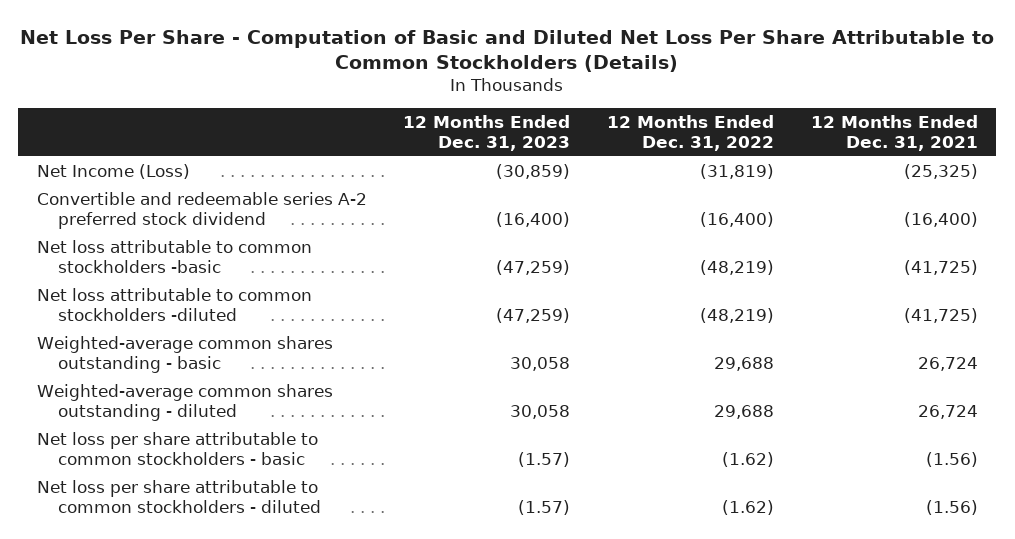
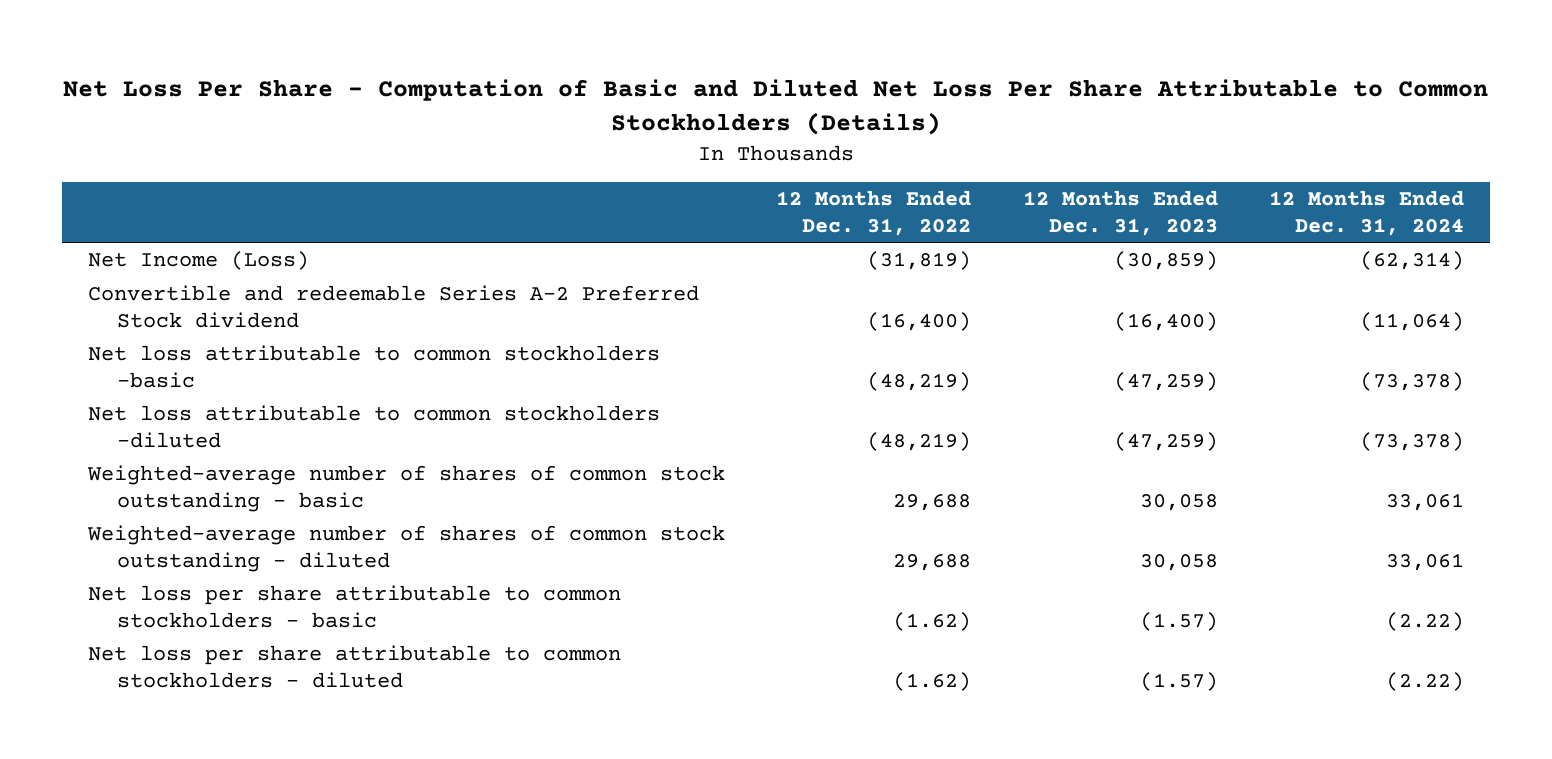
- | 12 Months Ended Dec. 31, 2023 | 12 Months Ended Dec. 31, 2022 | 12 Months Ended Dec. 31, 2021
+ | 12 Months Ended Dec. 31, 2022 | 12 Months Ended Dec. 31, 2023 | 12 Months Ended Dec. 31, 2024
- Convertible and redeemable series A-2 preferred stock dividend | (16,400) | (16,400) | (16,400)
+ Convertible and redeemable Series A-2 Preferred Stock dividend | (16,400) | (16,400) | (11,064)
- Weighted-average common shares outstanding - basic | 30,058 | 29,688 | 26,724
- Weighted-average common shares outstanding - diluted | 30,058 | 29,688 | 26,724
+ Weighted-average number of shares of common stock outstanding - basic | 29,688 | 30,058 | 33,061
+ Weighted-average number of shares of common stock outstanding - diluted | 29,688 | 30,058 | 33,061

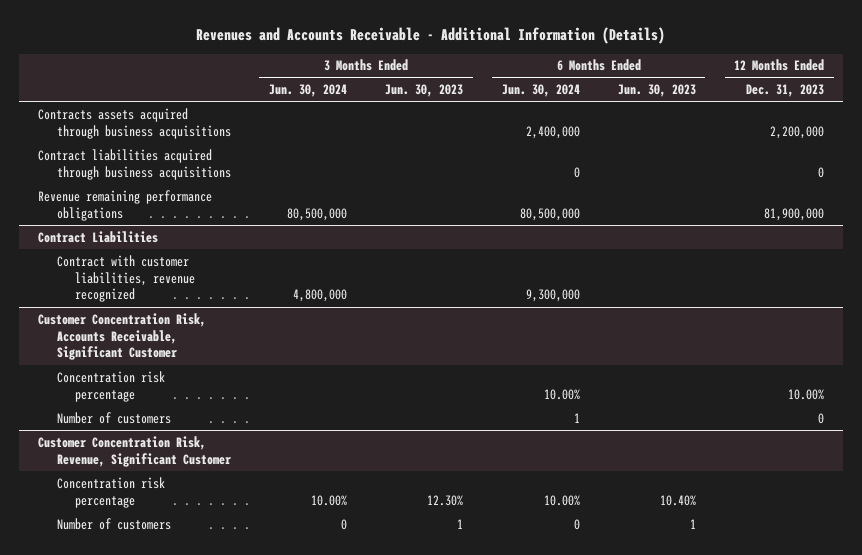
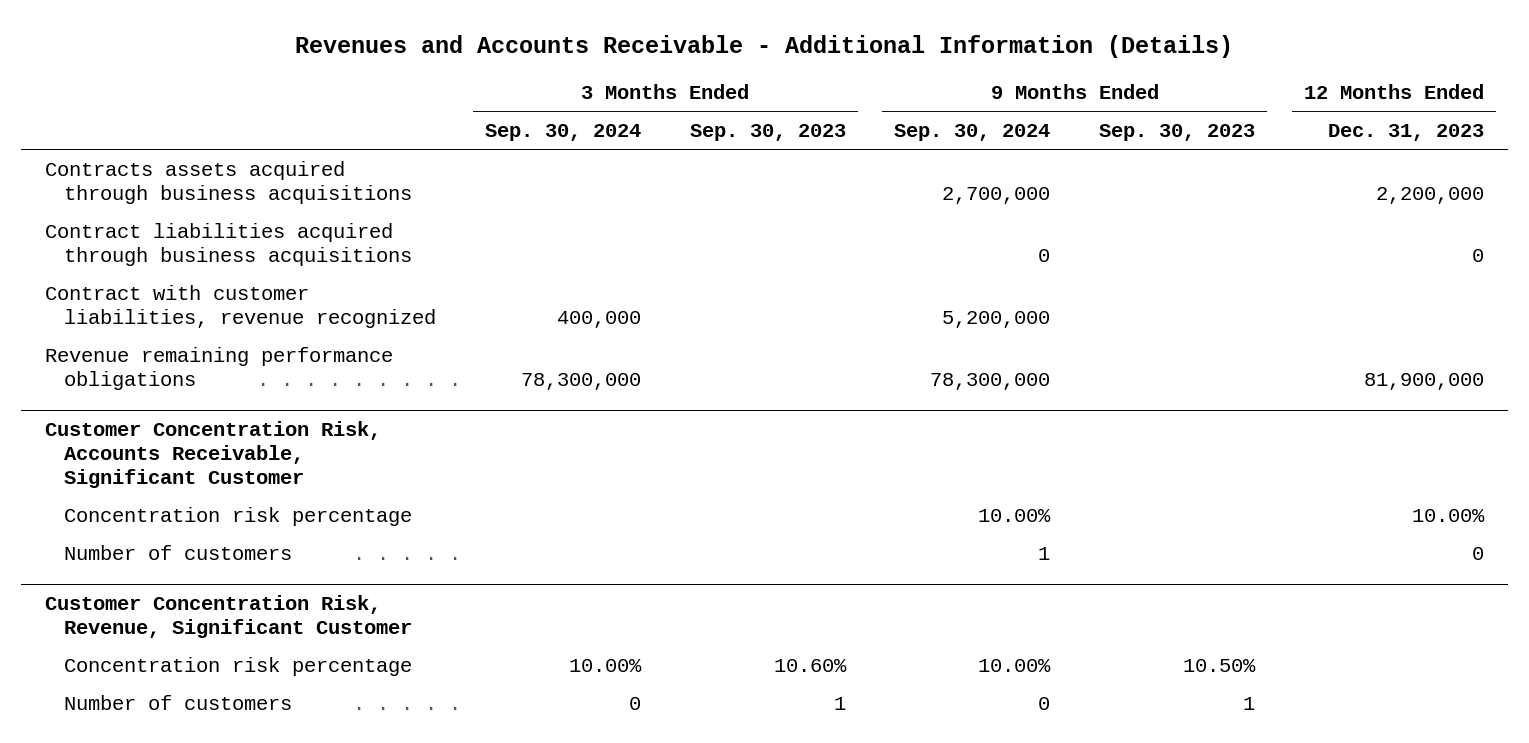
- | 3 Months Ended Jun. 30, 2024 | 3 Months Ended Jun. 30, 2023 | 6 Months Ended Jun. 30, 2024 | 6 Months Ended Jun. 30, 2023 | 12 Months Ended Dec. 31, 2023
+ | 3 Months Ended Sep. 30, 2024 | 3 Months Ended Sep. 30, 2023 | 9 Months Ended Sep. 30, 2024 | 9 Months Ended Sep. 30, 2023 | 12 Months Ended Dec. 31, 2023
- Contract Liabilities
moved down: Revenue remaining performance obligations | 78,300,000 | | 78,300,000 | | 81,900,000

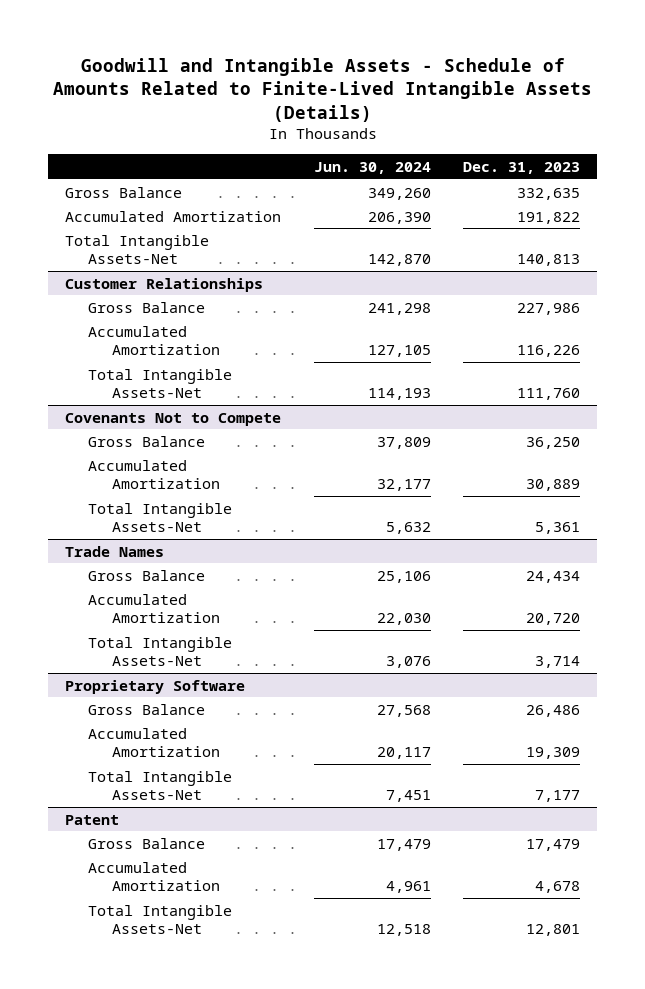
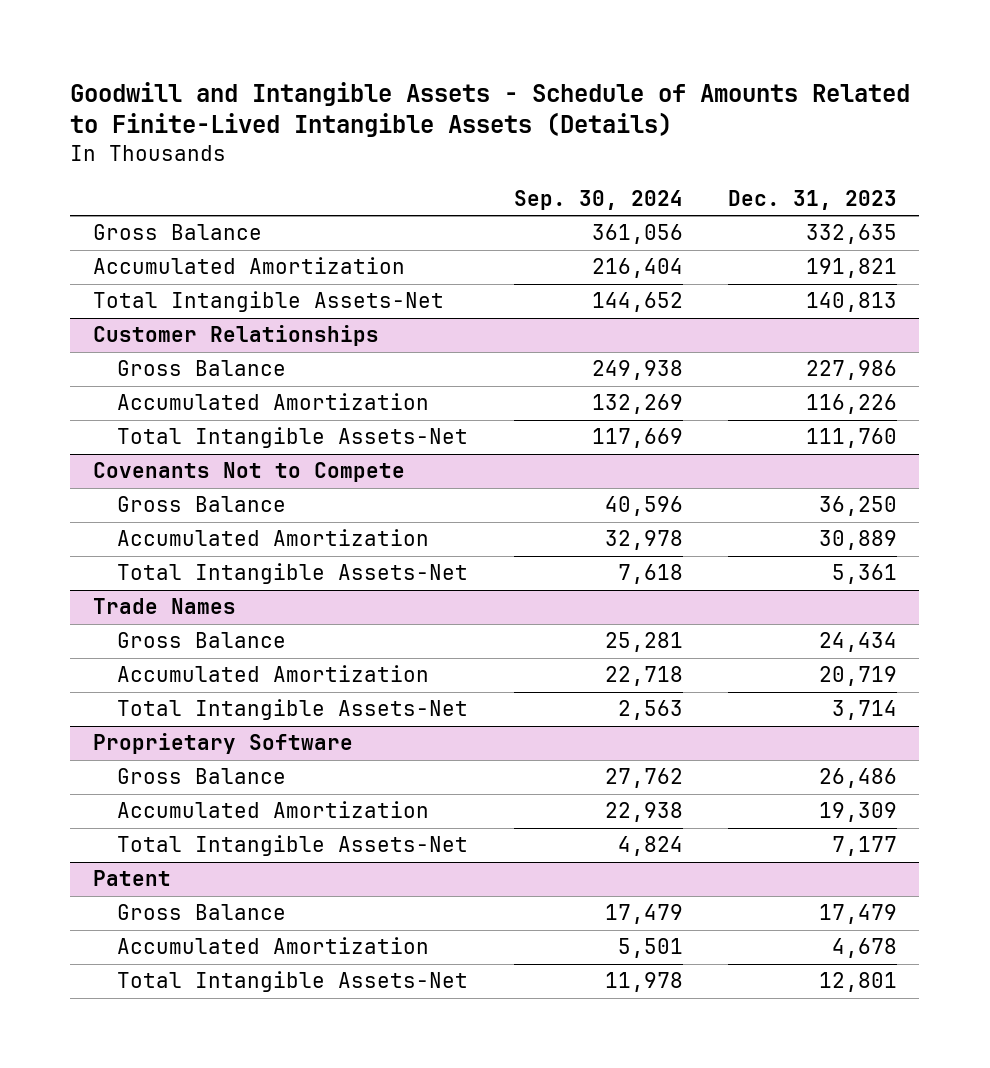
- | Jun. 30, 2024 | Dec. 31, 2023
+ | Sep. 30, 2024 | Dec. 31, 2023
- Accumulated Amortization | 206,390 | 191,822
+ Accumulated Amortization | 216,404 | 191,821
@ Trade Names
- Accumulated Amortization | 22,030 | 20,720
+ Accumulated Amortization | 22,718 | 20,719

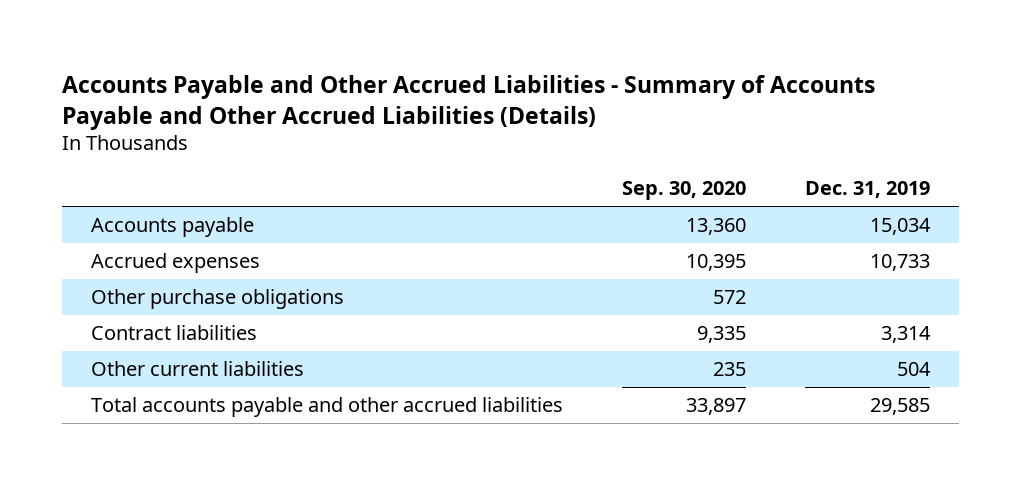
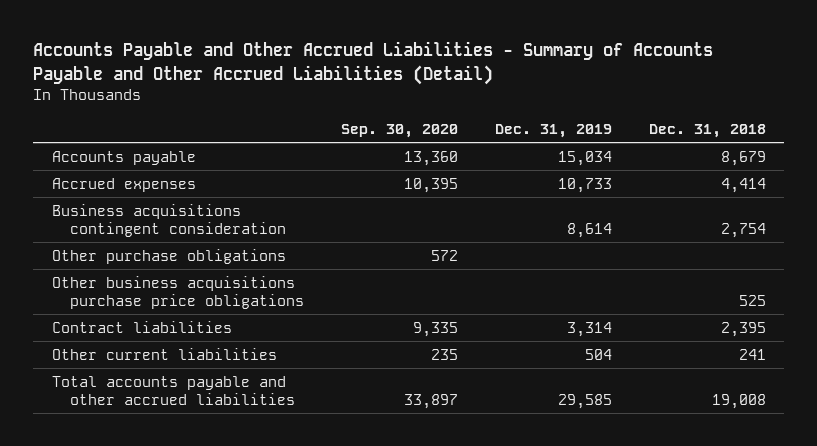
- Accounts Payable and Other Accrued Liabilities - Summary of Accounts Payable and Other Accrued Liabilities (Details)
+ Accounts Payable and Other Accrued Liabilities - Summary of Accounts Payable and Other Accrued Liabilities (Detail)
- | Sep. 30, 2020 | Dec. 31, 2019
+ | Sep. 30, 2020 | Dec. 31, 2019 | Dec. 31, 2018
+ Business acquisitions contingent consideration | | 8,614 | 2,754
+ Other business acquisitions purchase price obligations | | | 525

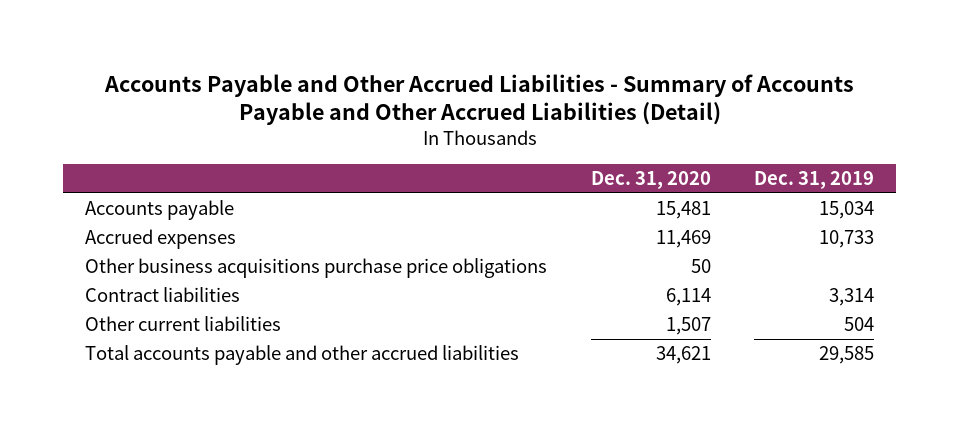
- | Sep. 30, 2020 | Dec. 31, 2019 | Dec. 31, 2018
+ | Dec. 31, 2020 | Dec. 31, 2019
- Business acquisitions contingent consideration | | 8,614 | 2,754
- Other purchase obligations | 572 | |

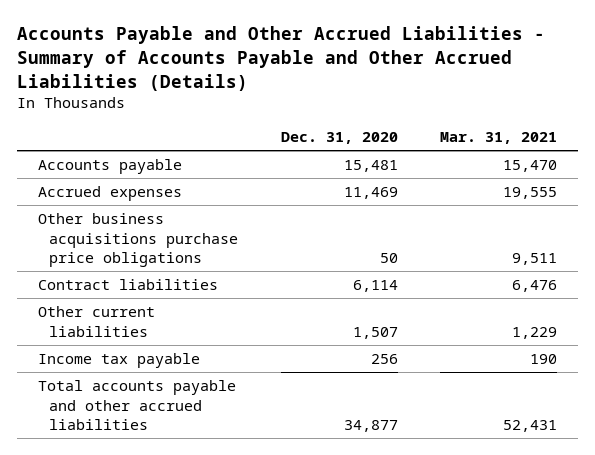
- Accounts Payable and Other Accrued Liabilities - Summary of Accounts Payable and Other Accrued Liabilities (Detail)
+ Accounts Payable and Other Accrued Liabilities - Summary of Accounts Payable and Other Accrued Liabilities (Details)
- | Dec. 31, 2020 | Dec. 31, 2019
+ | Dec. 31, 2020 | Mar. 31, 2021
- Total accounts payable and other accrued liabilities | 34,621 | 29,585
+ Income tax payable | 256 | 190
+ Total accounts payable and other accrued liabilities | 34,877 | 52,431

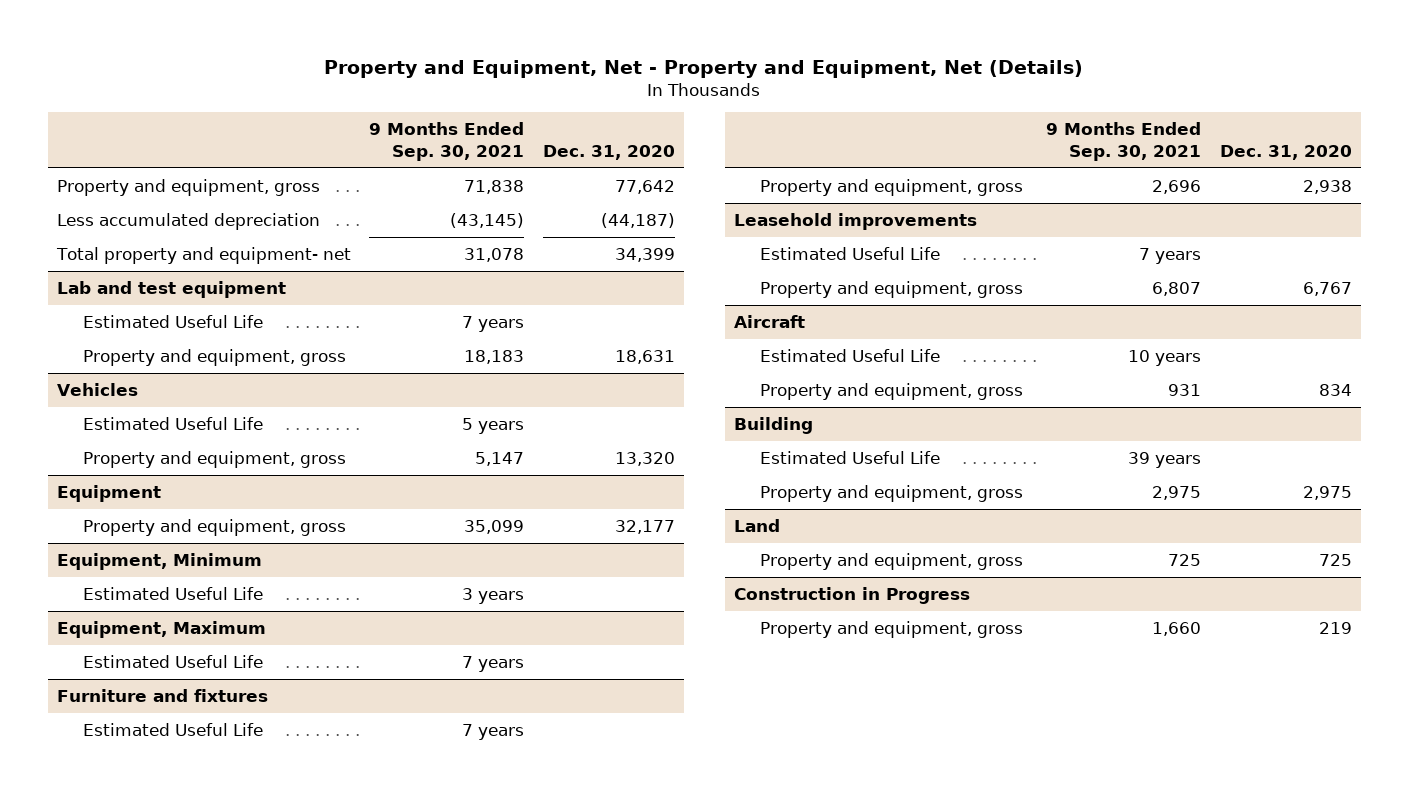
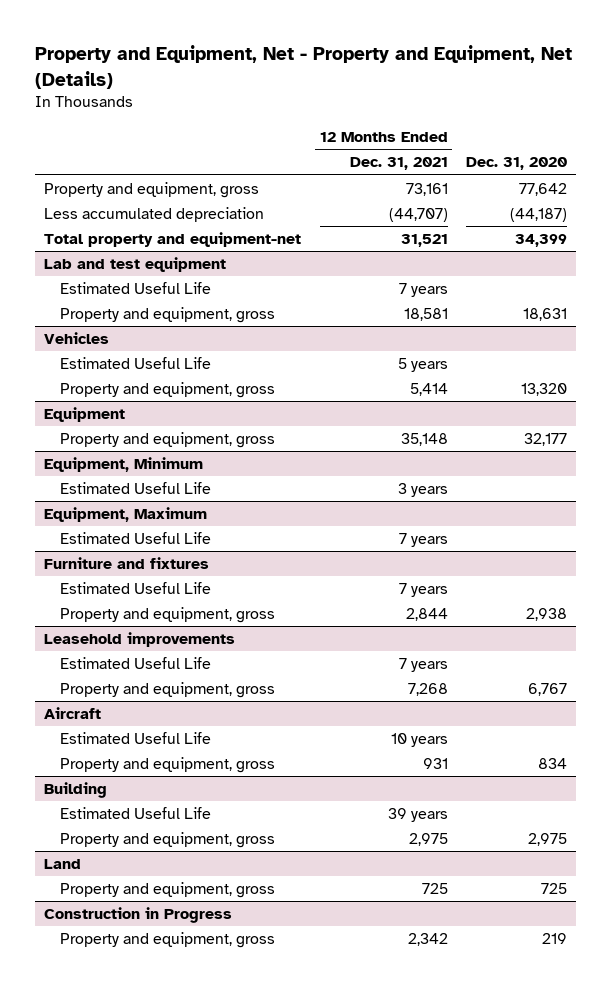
- | 9 Months Ended Sep. 30, 2021 | Dec. 31, 2020
+ | 12 Months Ended Dec. 31, 2021 | Dec. 31, 2020
- Total property and equipment- net | 31,078 | 34,399
+ Total property and equipment-net | 31,521 | 34,399

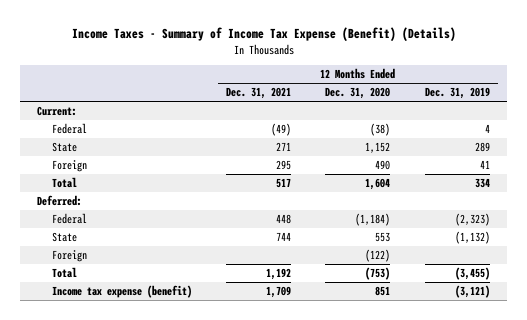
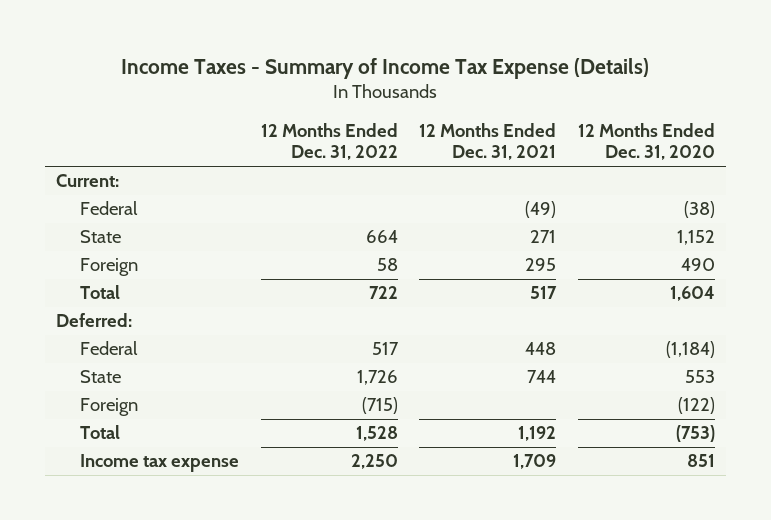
- Income Taxes - Summary of Income Tax Expense (Benefit) (Details)
+ Income Taxes - Summary of Income Tax Expense (Details)
- | 12 Months Ended Dec. 31, 2021 | 12 Months Ended Dec. 31, 2020 | 12 Months Ended Dec. 31, 2019
+ | 12 Months Ended Dec. 31, 2022 | 12 Months Ended Dec. 31, 2021 | 12 Months Ended Dec. 31, 2020
- Income tax expense (benefit) | 1,709 | 851 | (3,121)
+ Income tax expense | 2,250 | 1,709 | 851

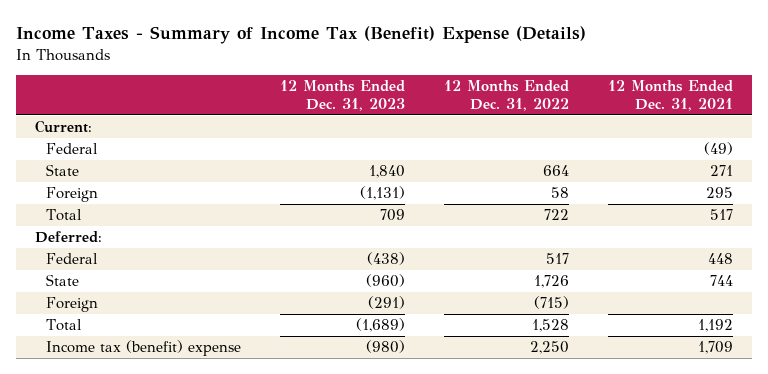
- Income Taxes - Summary of Income Tax Expense (Details)
+ Income Taxes - Summary of Income Tax (Benefit) Expense (Details)
- | 12 Months Ended Dec. 31, 2022 | 12 Months Ended Dec. 31, 2021 | 12 Months Ended Dec. 31, 2020
+ | 12 Months Ended Dec. 31, 2023 | 12 Months Ended Dec. 31, 2022 | 12 Months Ended Dec. 31, 2021
- Income tax expense | 2,250 | 1,709 | 851
+ Income tax (benefit) expense | (980) | 2,250 | 1,709

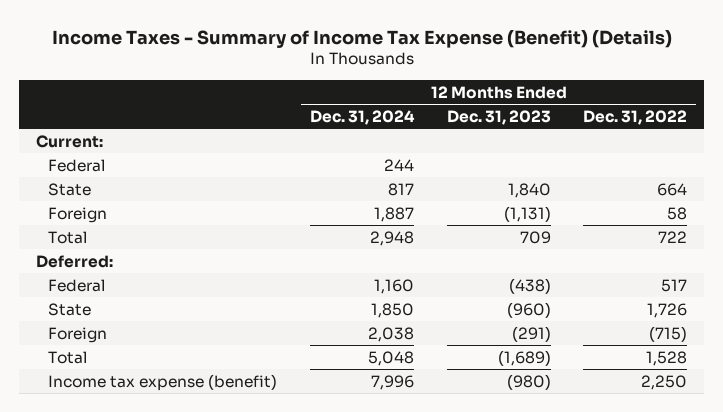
- Income Taxes - Summary of Income Tax (Benefit) Expense (Details)
+ Income Taxes - Summary of Income Tax Expense (Benefit) (Details)
- | 12 Months Ended Dec. 31, 2023 | 12 Months Ended Dec. 31, 2022 | 12 Months Ended Dec. 31, 2021
+ | 12 Months Ended Dec. 31, 2024 | 12 Months Ended Dec. 31, 2023 | 12 Months Ended Dec. 31, 2022
- Income tax (benefit) expense | (980) | 2,250 | 1,709
+ Income tax expense (benefit) | 7,996 | (980) | 2,250

